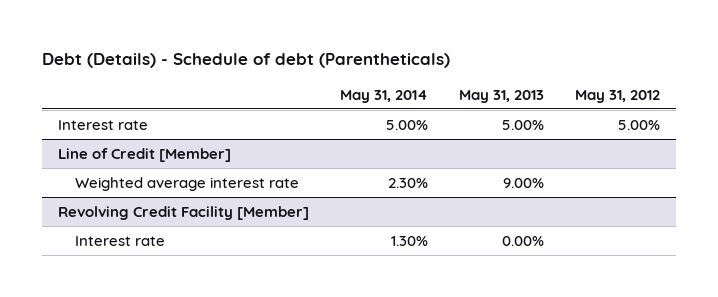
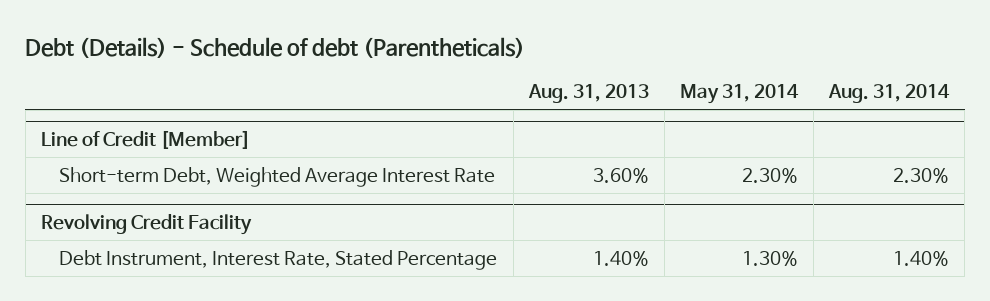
- | May 31, 2014 | May 31, 2013 | May 31, 2012
+ | Aug. 31, 2013 | May 31, 2014 | Aug. 31, 2014
- Interest rate | 5.00% | 5.00% | 5.00%
@ Line of Credit [Member]
- Weighted average interest rate | 2.30% | 9.00% |
- Revolving Credit Facility [Member]
- Interest rate | 1.30% | 0.00% |
@ Line of Credit [Member]
+ Short-term Debt, Weighted Average Interest Rate | 3.60% | 2.30% | 2.30%
+ Revolving Credit Facility
+ Debt Instrument, Interest Rate, Stated Percentage | 1.40% | 1.30% | 1.40%

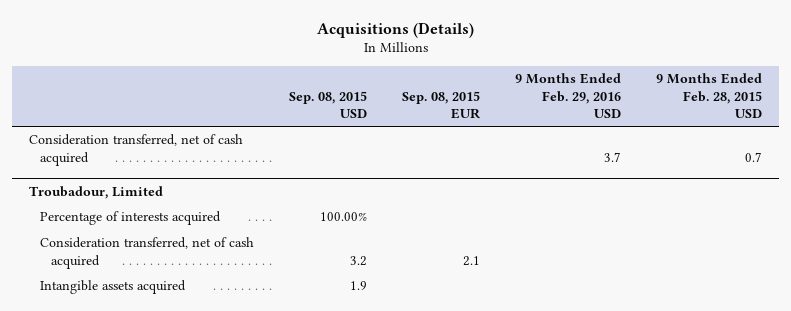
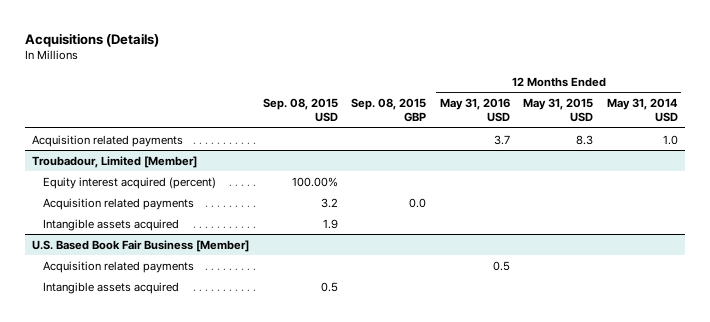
- | Sep. 08, 2015 USD | Sep. 08, 2015 EUR | 9 Months Ended Feb. 29, 2016 USD | 9 Months Ended Feb. 28, 2015 USD
+ | Sep. 08, 2015 USD | Sep. 08, 2015 GBP | 12 Months Ended May 31, 2016 USD | 12 Months Ended May 31, 2015 USD | 12 Months Ended May 31, 2014 USD
- Consideration transferred, net of cash acquired | | | 3.7 | 0.7
- Troubadour, Limited
- Percentage of interests acquired | 100.00% | | |
- Consideration transferred, net of cash acquired | 3.2 | 2.1 | |
+ Acquisition related payments | | | 3.7 | 8.3 | 1.0
+ Troubadour, Limited [Member]
+ Equity interest acquired (percent) | 100.00% | | | |
+ Acquisition related payments | 3.2 | 0.0 | | |
+ U.S. Based Book Fair Business [Member]
+ Acquisition related payments | | | 0.5 | |
+ Intangible assets acquired | 0.5 | | | |

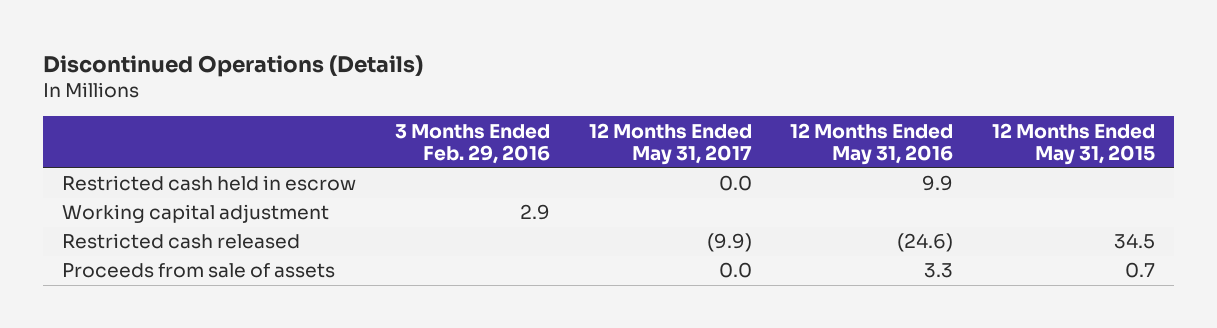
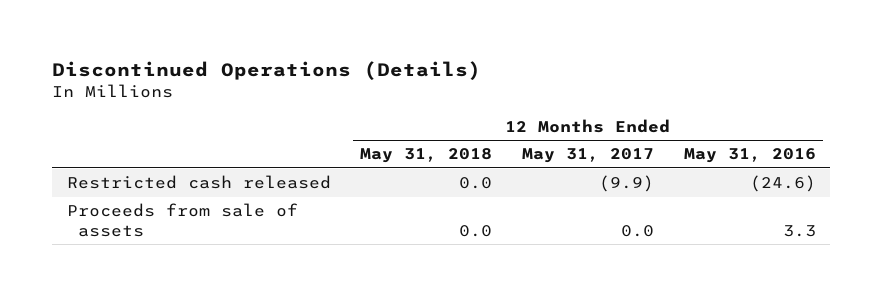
- | 3 Months Ended Feb. 29, 2016 | 12 Months Ended May 31, 2017 | 12 Months Ended May 31, 2016 | 12 Months Ended May 31, 2015
+ | 12 Months Ended May 31, 2018 | 12 Months Ended May 31, 2017 | 12 Months Ended May 31, 2016
- Restricted cash held in escrow | | 0.0 | 9.9 |
- Working capital adjustment | 2.9 | | |

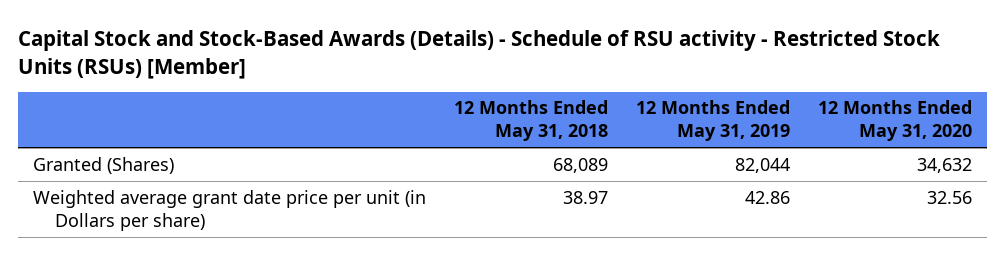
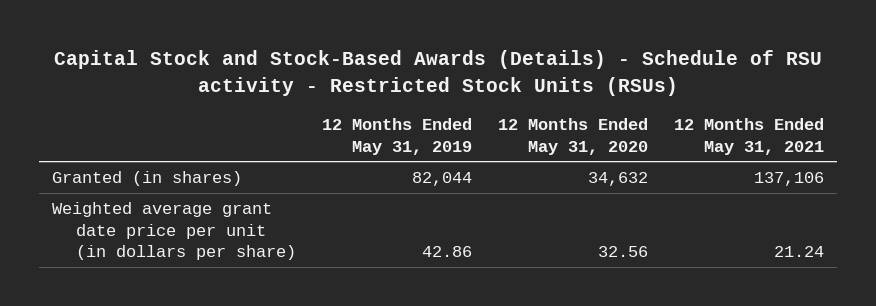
- Capital Stock and Stock-Based Awards (Details) - Schedule of RSU activity - Restricted Stock Units (RSUs) [Member]
+ Capital Stock and Stock-Based Awards (Details) - Schedule of RSU activity - Restricted Stock Units (RSUs)
- | 12 Months Ended May 31, 2018 | 12 Months Ended May 31, 2019 | 12 Months Ended May 31, 2020
+ | 12 Months Ended May 31, 2019 | 12 Months Ended May 31, 2020 | 12 Months Ended May 31, 2021
- Granted (Shares) | 68,089 | 82,044 | 34,632
- Weighted average grant date price per unit (in Dollars per share) | 38.97 | 42.86 | 32.56
+ Granted (in shares) | 82,044 | 34,632 | 137,106
+ Weighted average grant date price per unit (in dollars per share) | 42.86 | 32.56 | 21.24

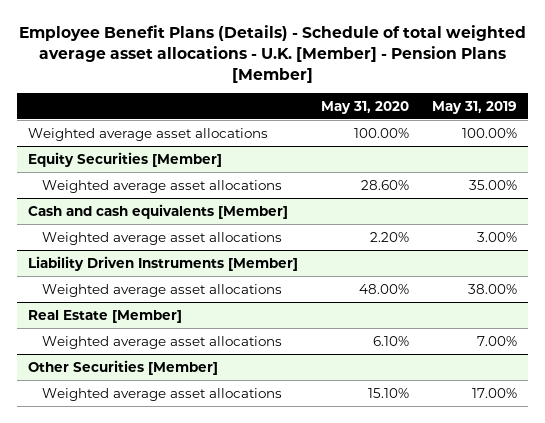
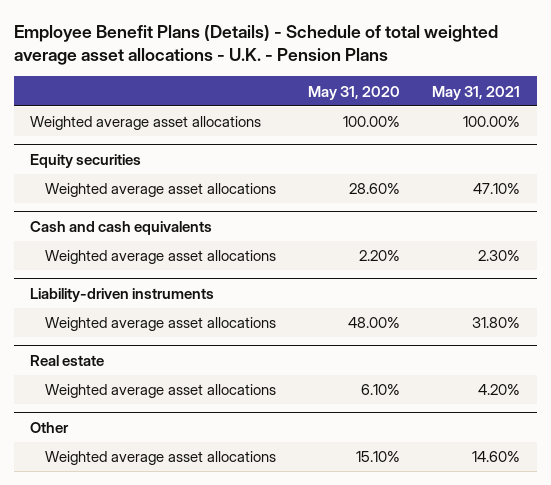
- Employee Benefit Plans (Details) - Schedule of total weighted average asset allocations - U.K. [Member] - Pension Plans [Member]
+ Employee Benefit Plans (Details) - Schedule of total weighted average asset allocations - U.K. - Pension Plans
- | May 31, 2020 | May 31, 2019
+ | May 31, 2020 | May 31, 2021
- Equity Securities [Member]
+ Equity securities
- Cash and cash equivalents [Member]
+ Cash and cash equivalents
- Liability Driven Instruments [Member]
+ Liability-driven instruments
- Real Estate [Member]
+ Real estate
- Other Securities [Member]
+ Other

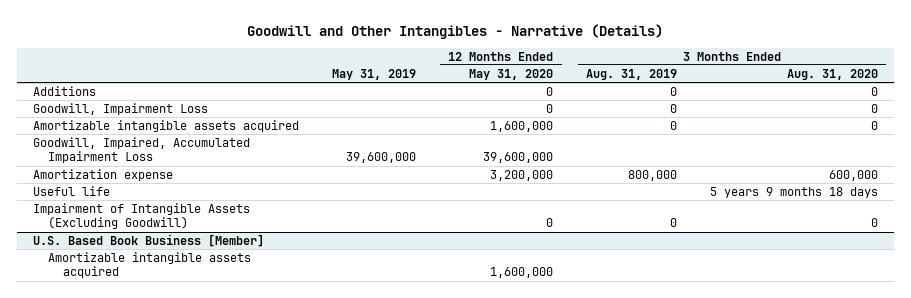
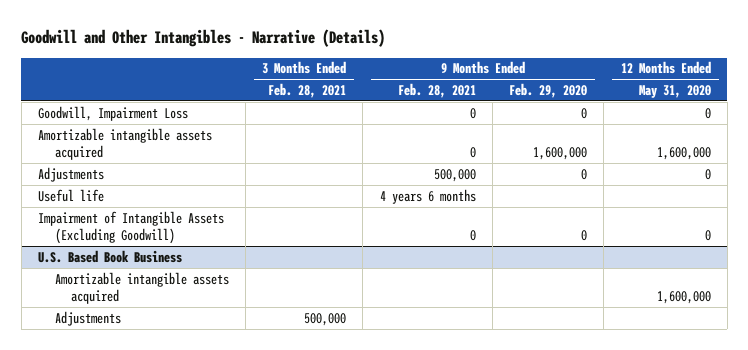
- | May 31, 2019 | 12 Months Ended May 31, 2020 | 3 Months Ended Aug. 31, 2019 | 3 Months Ended Aug. 31, 2020
+ | 3 Months Ended Feb. 28, 2021 | 9 Months Ended Feb. 28, 2021 | 9 Months Ended Feb. 29, 2020 | 12 Months Ended May 31, 2020
- Additions | | 0 | 0 | 0
- Goodwill, Impaired, Accumulated Impairment Loss | 39,600,000 | 39,600,000 | |
- Amortization expense | | 3,200,000 | 800,000 | 600,000
+ Adjustments | | 500,000 | 0 | 0
- U.S. Based Book Business [Member]
+ U.S. Based Book Business
+ Adjustments | 500,000 | | |

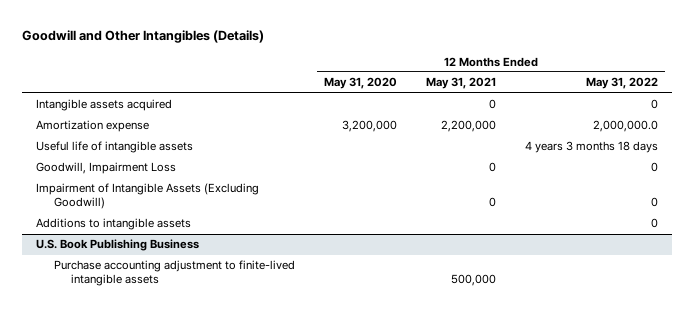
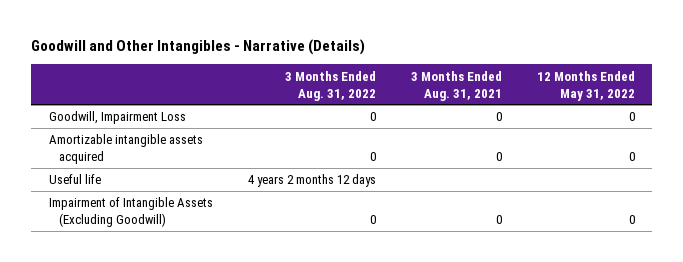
- Goodwill and Other Intangibles (Details)
+ Goodwill and Other Intangibles - Narrative (Details)
- | 12 Months Ended May 31, 2020 | 12 Months Ended May 31, 2021 | 12 Months Ended May 31, 2022
+ | 3 Months Ended Aug. 31, 2022 | 3 Months Ended Aug. 31, 2021 | 12 Months Ended May 31, 2022
- Intangible assets acquired | | 0 | 0
- Amortization expense | 3,200,000 | 2,200,000 | 2,000,000.0
- Useful life of intangible assets | | | 4 years 3 months 18 days
+ Amortizable intangible assets acquired | 0 | 0 | 0
+ Useful life | 4 years 2 months 12 days | |
- Additions to intangible assets | | | 0
- U.S. Book Publishing Business
- Purchase accounting adjustment to finite-lived intangible assets | | 500,000 |

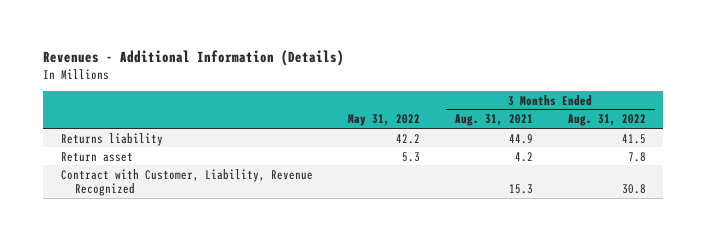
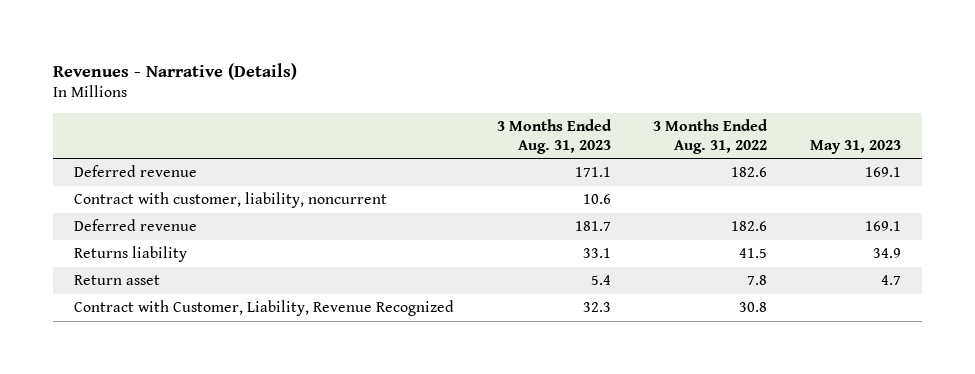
- Revenues - Additional Information (Details)
+ Revenues - Narrative (Details)
- | May 31, 2022 | 3 Months Ended Aug. 31, 2021 | 3 Months Ended Aug. 31, 2022
+ | 3 Months Ended Aug. 31, 2023 | 3 Months Ended Aug. 31, 2022 | May 31, 2023
+ Deferred revenue | 171.1 | 182.6 | 169.1
+ Contract with customer, liability, noncurrent | 10.6 | |
+ Deferred revenue | 181.7 | 182.6 | 169.1

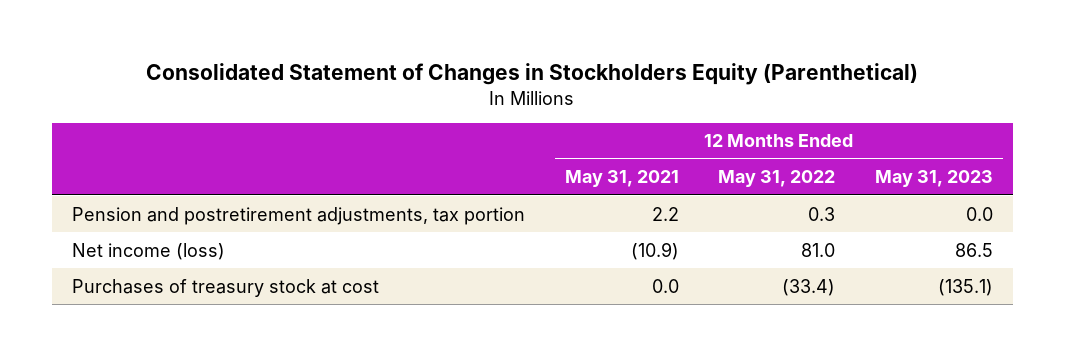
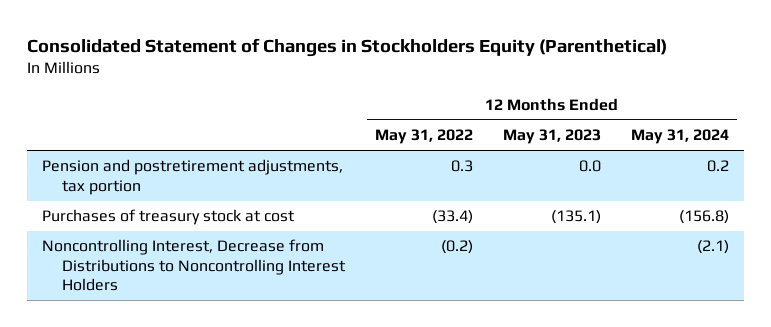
- | 12 Months Ended May 31, 2021 | 12 Months Ended May 31, 2022 | 12 Months Ended May 31, 2023
+ | 12 Months Ended May 31, 2022 | 12 Months Ended May 31, 2023 | 12 Months Ended May 31, 2024
- Net income (loss) | (10.9) | 81.0 | 86.5
+ Noncontrolling Interest, Decrease from Distributions to Noncontrolling Interest Holders | (0.2) | | (2.1)

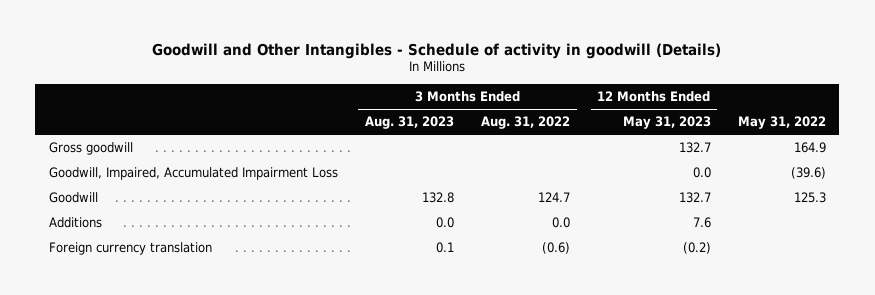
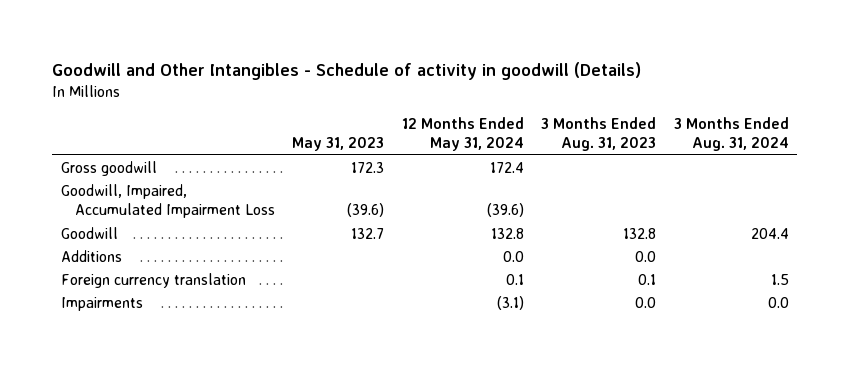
- | 3 Months Ended Aug. 31, 2023 | 3 Months Ended Aug. 31, 2022 | 12 Months Ended May 31, 2023 | May 31, 2022
+ | May 31, 2023 | 12 Months Ended May 31, 2024 | 3 Months Ended Aug. 31, 2023 | 3 Months Ended Aug. 31, 2024
+ Impairments | | (3.1) | 0.0 | 0.0

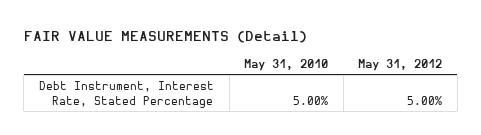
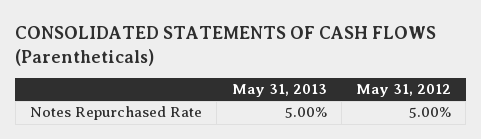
- FAIR VALUE MEASUREMENTS (Detail)
+ CONSOLIDATED STATEMENTS OF CASH FLOWS (Parentheticals)
- | May 31, 2010 | May 31, 2012
+ | May 31, 2013 | May 31, 2012
- Debt Instrument, Interest Rate, Stated Percentage | 5.00% | 5.00%
+ Notes Repurchased Rate | 5.00% | 5.00%

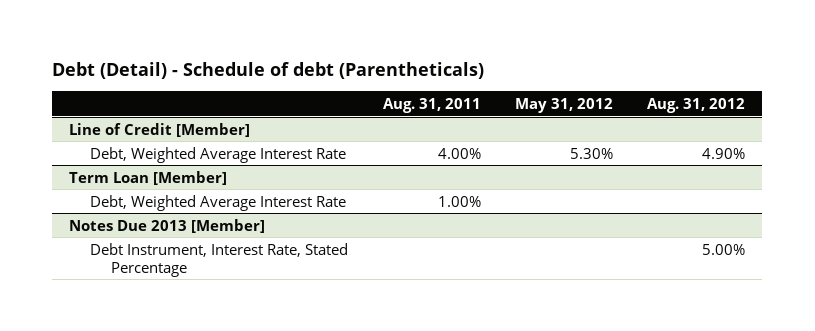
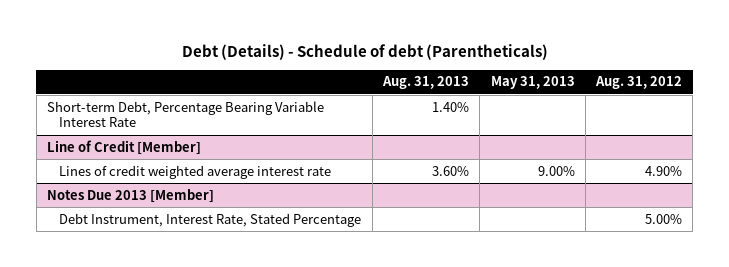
- Debt (Detail) - Schedule of debt (Parentheticals)
+ Debt (Details) - Schedule of debt (Parentheticals)
- | Aug. 31, 2011 | May 31, 2012 | Aug. 31, 2012
+ | Aug. 31, 2013 | May 31, 2013 | Aug. 31, 2012
+ Short-term Debt, Percentage Bearing Variable Interest Rate | 1.40% | |
@ Line of Credit [Member]
- Debt, Weighted Average Interest Rate | 4.00% | 5.30% | 4.90%
- Term Loan [Member]
- Debt, Weighted Average Interest Rate | 1.00% | |
@ Line of Credit [Member]
+ Lines of credit weighted average interest rate | 3.60% | 9.00% | 4.90%

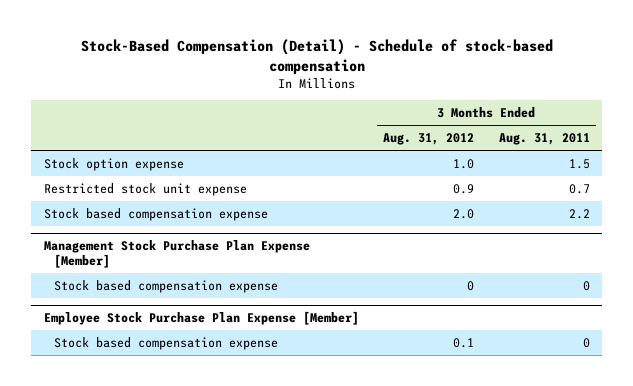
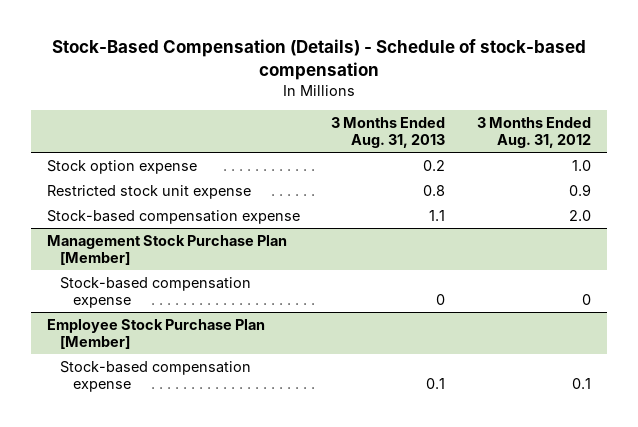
- Stock-Based Compensation (Detail) - Schedule of stock-based compensation
+ Stock-Based Compensation (Details) - Schedule of stock-based compensation
- | 3 Months Ended Aug. 31, 2012 | 3 Months Ended Aug. 31, 2011
+ | 3 Months Ended Aug. 31, 2013 | 3 Months Ended Aug. 31, 2012
- Stock based compensation expense | 2.0 | 2.2
- Management Stock Purchase Plan Expense [Member]
- Stock based compensation expense | 0 | 0
- Employee Stock Purchase Plan Expense [Member]
- Stock based compensation expense | 0.1 | 0
+ Stock-based compensation expense | 1.1 | 2.0
+ Management Stock Purchase Plan [Member]
+ Stock-based compensation expense | 0 | 0
+ Employee Stock Purchase Plan [Member]
+ Stock-based compensation expense | 0.1 | 0.1

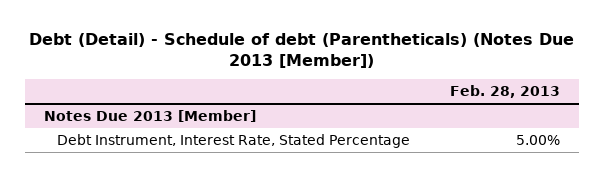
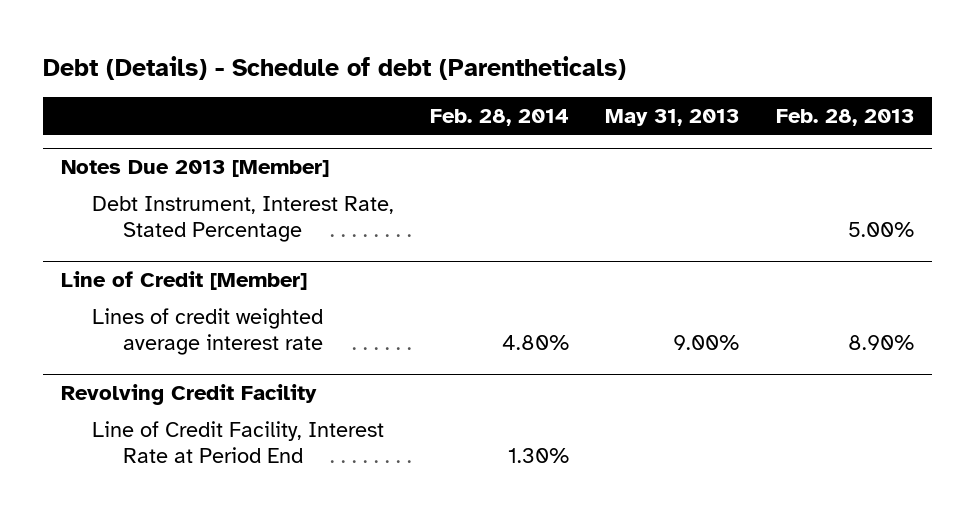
- Debt (Detail) - Schedule of debt (Parentheticals) (Notes Due 2013 [Member])
+ Debt (Details) - Schedule of debt (Parentheticals)
- | Feb. 28, 2013
+ | Feb. 28, 2014 | May 31, 2013 | Feb. 28, 2013
+ Line of Credit [Member]
+ Lines of credit weighted average interest rate | 4.80% | 9.00% | 8.90%
+ Revolving Credit Facility
+ Line of Credit Facility, Interest Rate at Period End | 1.30% | |

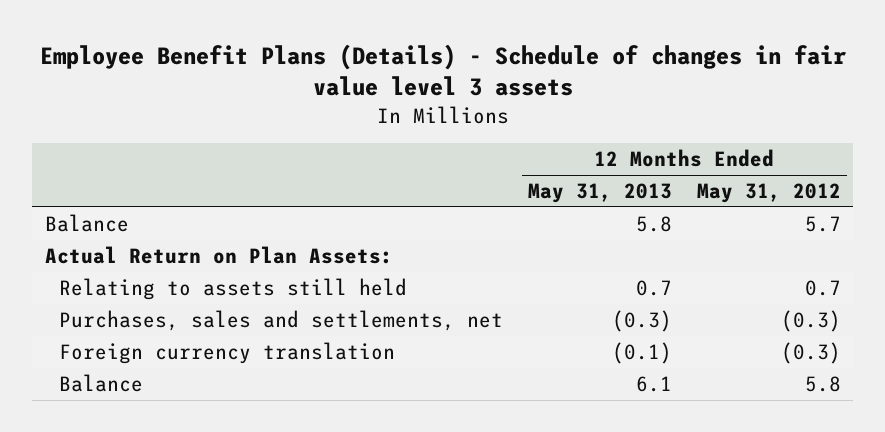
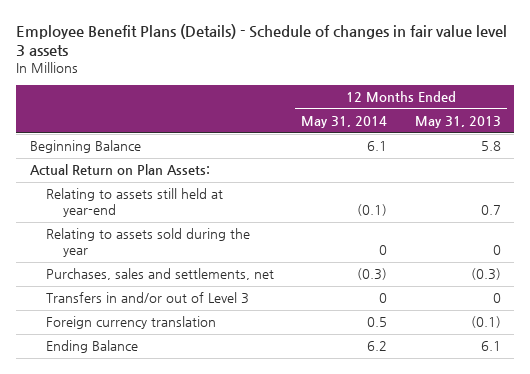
- | 12 Months Ended May 31, 2013 | 12 Months Ended May 31, 2012
+ | 12 Months Ended May 31, 2014 | 12 Months Ended May 31, 2013
- Balance | 5.8 | 5.7
+ Beginning Balance | 6.1 | 5.8
- Relating to assets still held | 0.7 | 0.7
+ Relating to assets still held at year-end | (0.1) | 0.7
+ Relating to assets sold during the year | 0 | 0
+ Transfers in and/or out of Level 3 | 0 | 0
- Balance | 6.1 | 5.8
+ Ending Balance | 6.2 | 6.1

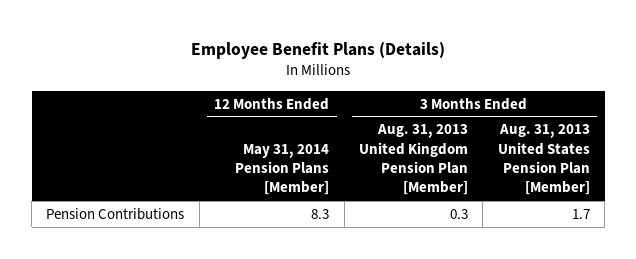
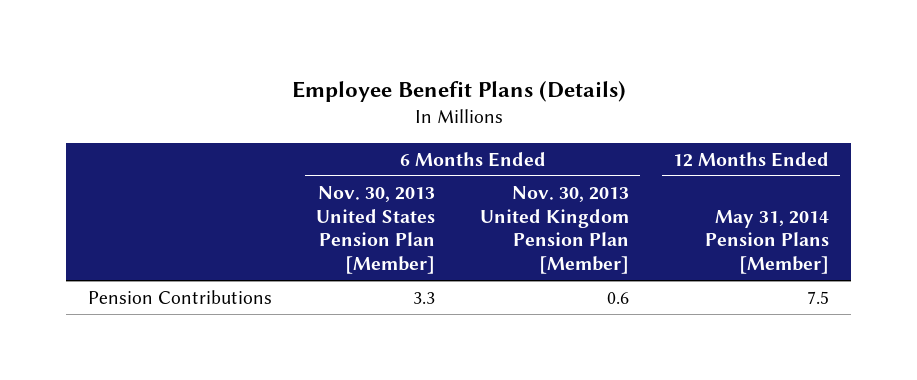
- | 12 Months Ended May 31, 2014 Pension Plans [Member] | 3 Months Ended Aug. 31, 2013 United Kingdom Pension Plan [Member] | 3 Months Ended Aug. 31, 2013 United States Pension Plan [Member]
+ | 6 Months Ended Nov. 30, 2013 United States Pension Plan [Member] | 6 Months Ended Nov. 30, 2013 United Kingdom Pension Plan [Member] | 12 Months Ended May 31, 2014 Pension Plans [Member]
- Pension Contributions | 8.3 | 0.3 | 1.7
+ Pension Contributions | 3.3 | 0.6 | 7.5

